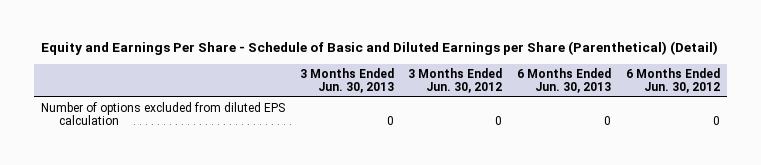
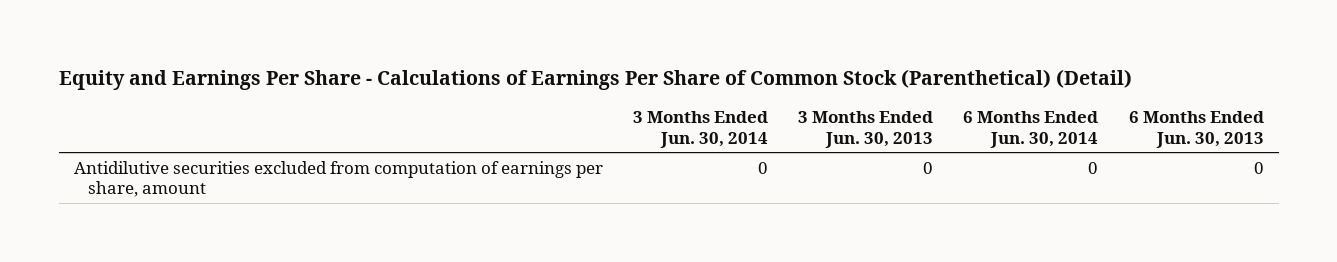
- Equity and Earnings Per Share - Schedule of Basic and Diluted Earnings per Share (Parenthetical) (Detail)
+ Equity and Earnings Per Share - Calculations of Earnings Per Share of Common Stock (Parenthetical) (Detail)
- | 3 Months Ended Jun. 30, 2013 | 3 Months Ended Jun. 30, 2012 | 6 Months Ended Jun. 30, 2013 | 6 Months Ended Jun. 30, 2012
+ | 3 Months Ended Jun. 30, 2014 | 3 Months Ended Jun. 30, 2013 | 6 Months Ended Jun. 30, 2014 | 6 Months Ended Jun. 30, 2013
- Number of options excluded from diluted EPS calculation | 0 | 0 | 0 | 0
+ Antidilutive securities excluded from computation of earnings per share, amount | 0 | 0 | 0 | 0

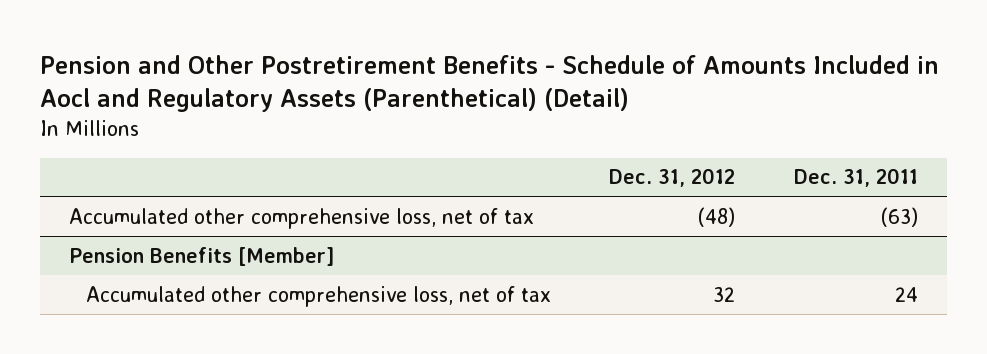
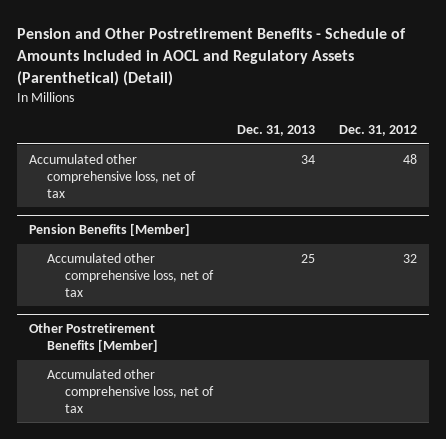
- Pension and Other Postretirement Benefits - Schedule of Amounts Included in Aocl and Regulatory Assets (Parenthetical) (Detail)
+ Pension and Other Postretirement Benefits - Schedule of Amounts Included in AOCL and Regulatory Assets (Parenthetical) (Detail)
- | Dec. 31, 2012 | Dec. 31, 2011
+ | Dec. 31, 2013 | Dec. 31, 2012
- Accumulated other comprehensive loss, net of tax | (48) | (63)
+ Accumulated other comprehensive loss, net of tax | 34 | 48
+ Other Postretirement Benefits [Member]
+ Accumulated other comprehensive loss, net of tax

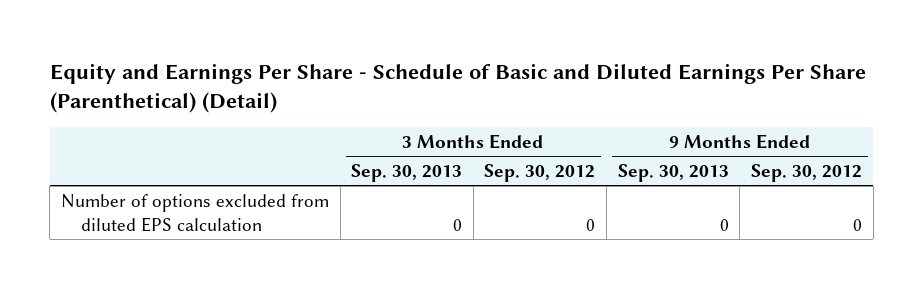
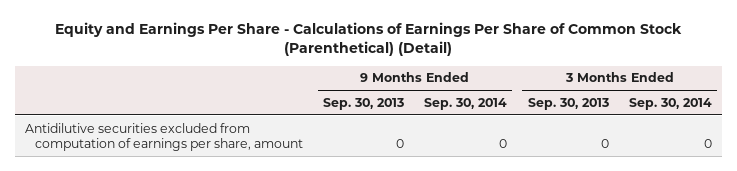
- Equity and Earnings Per Share - Schedule of Basic and Diluted Earnings Per Share (Parenthetical) (Detail)
+ Equity and Earnings Per Share - Calculations of Earnings Per Share of Common Stock (Parenthetical) (Detail)
- | 3 Months Ended Sep. 30, 2013 | 3 Months Ended Sep. 30, 2012 | 9 Months Ended Sep. 30, 2013 | 9 Months Ended Sep. 30, 2012
+ | 9 Months Ended Sep. 30, 2013 | 9 Months Ended Sep. 30, 2014 | 3 Months Ended Sep. 30, 2013 | 3 Months Ended Sep. 30, 2014
- Number of options excluded from diluted EPS calculation | 0 | 0 | 0 | 0
+ Antidilutive securities excluded from computation of earnings per share, amount | 0 | 0 | 0 | 0

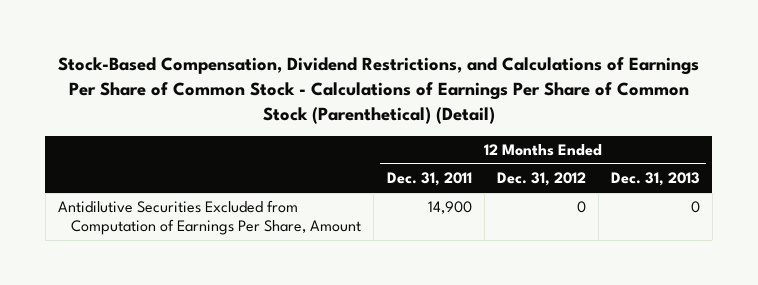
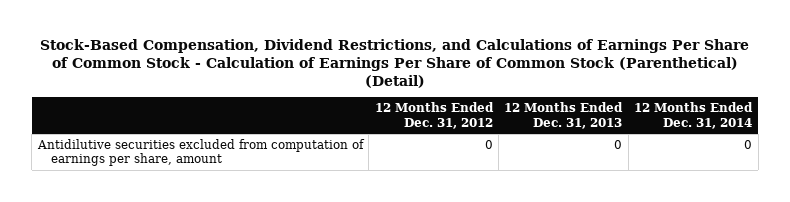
- Stock-Based Compensation, Dividend Restrictions, and Calculations of Earnings Per Share of Common Stock - Calculations of Earnings Per Share of Common Stock (Parenthetical) (Detail)
+ Stock-Based Compensation, Dividend Restrictions, and Calculations of Earnings Per Share of Common Stock - Calculation of Earnings Per Share of Common Stock (Parenthetical) (Detail)
- | 12 Months Ended Dec. 31, 2011 | 12 Months Ended Dec. 31, 2012 | 12 Months Ended Dec. 31, 2013
+ | 12 Months Ended Dec. 31, 2012 | 12 Months Ended Dec. 31, 2013 | 12 Months Ended Dec. 31, 2014
- Antidilutive Securities Excluded from Computation of Earnings Per Share, Amount | 14,900 | 0 | 0
+ Antidilutive securities excluded from computation of earnings per share, amount | 0 | 0 | 0

